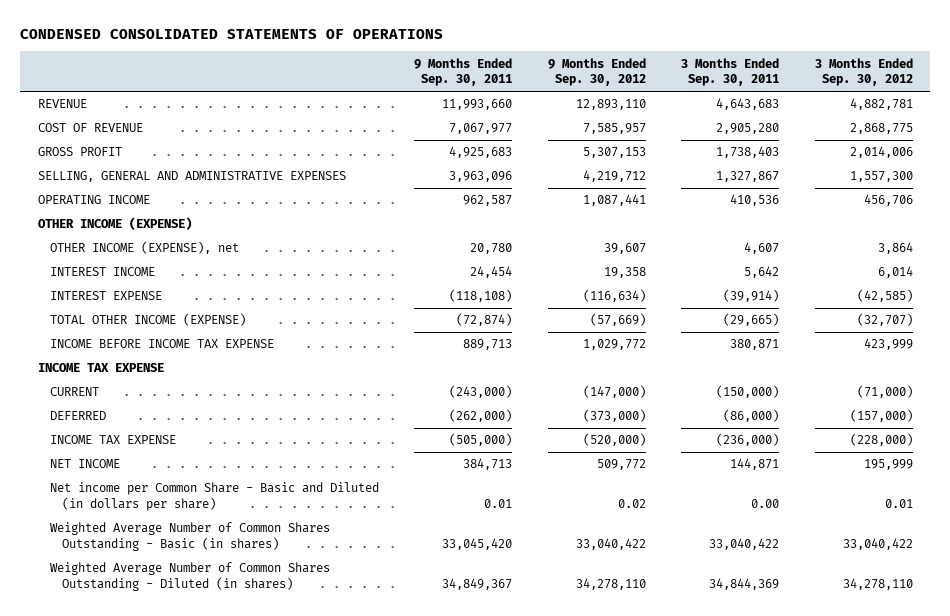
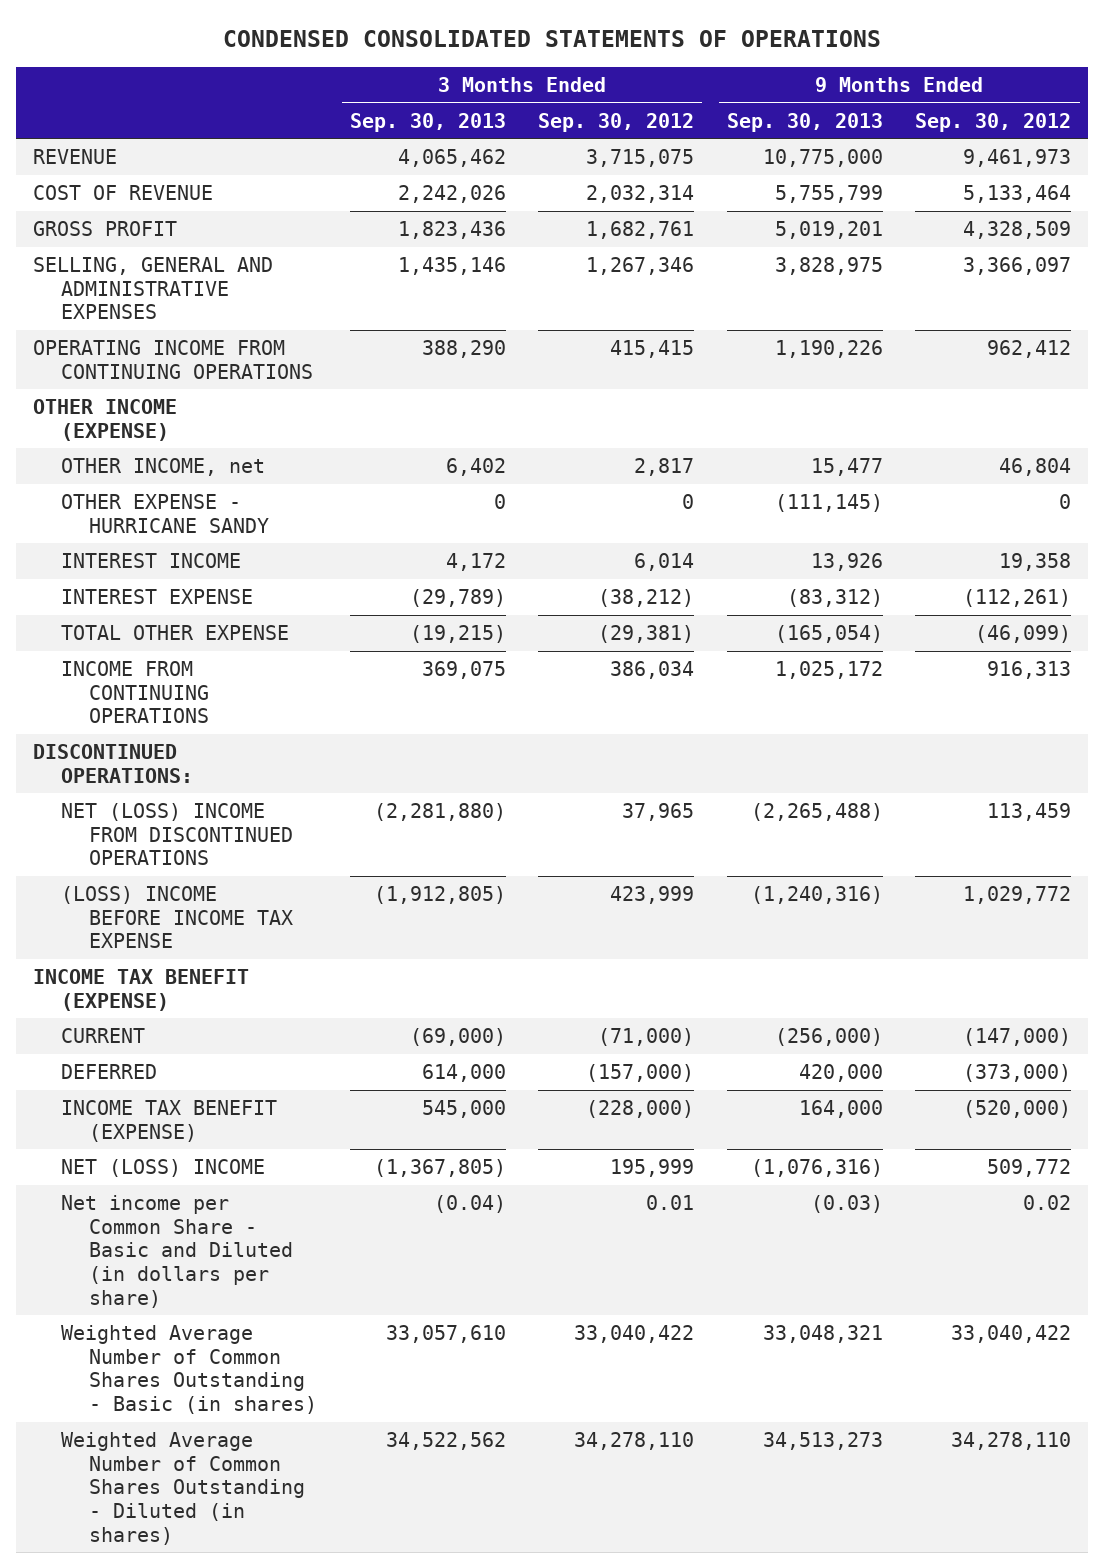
- | 9 Months Ended Sep. 30, 2011 | 9 Months Ended Sep. 30, 2012 | 3 Months Ended Sep. 30, 2011 | 3 Months Ended Sep. 30, 2012
+ | 3 Months Ended Sep. 30, 2013 | 3 Months Ended Sep. 30, 2012 | 9 Months Ended Sep. 30, 2013 | 9 Months Ended Sep. 30, 2012
- REVENUE | 11,993,660 | 12,893,110 | 4,643,683 | 4,882,781
- COST OF REVENUE | 7,067,977 | 7,585,957 | 2,905,280 | 2,868,775
- GROSS PROFIT | 4,925,683 | 5,307,153 | 1,738,403 | 2,014,006
- SELLING, GENERAL AND ADMINISTRATIVE EXPENSES | 3,963,096 | 4,219,712 | 1,327,867 | 1,557,300
- OPERATING INCOME | 962,587 | 1,087,441 | 410,536 | 456,706
+ REVENUE | 4,065,462 | 3,715,075 | 10,775,000 | 9,461,973
+ COST OF REVENUE | 2,242,026 | 2,032,314 | 5,755,799 | 5,133,464
+ GROSS PROFIT | 1,823,436 | 1,682,761 | 5,019,201 | 4,328,509
+ SELLING, GENERAL AND ADMINISTRATIVE EXPENSES | 1,435,146 | 1,267,346 | 3,828,975 | 3,366,097
+ OPERATING INCOME FROM CONTINUING OPERATIONS | 388,290 | 415,415 | 1,190,226 | 962,412
- OTHER INCOME (EXPENSE), net | 20,780 | 39,607 | 4,607 | 3,864
+ OTHER INCOME, net | 6,402 | 2,817 | 15,477 | 46,804
+ OTHER EXPENSE - HURRICANE SANDY | 0 | 0 | (111,145) | 0
- INTEREST EXPENSE | (118,108) | (116,634) | (39,914) | (42,585)
- TOTAL OTHER INCOME (EXPENSE) | (72,874) | (57,669) | (29,665) | (32,707)
- INCOME BEFORE INCOME TAX EXPENSE | 889,713 | 1,029,772 | 380,871 | 423,999
- INCOME TAX EXPENSE
+ INTEREST EXPENSE | (29,789) | (38,212) | (83,312) | (112,261)
+ TOTAL OTHER EXPENSE | (19,215) | (29,381) | (165,054) | (46,099)
+ INCOME FROM CONTINUING OPERATIONS | 369,075 | 386,034 | 1,025,172 | 916,313
+ DISCONTINUED OPERATIONS:
+ NET (LOSS) INCOME FROM DISCONTINUED OPERATIONS | (2,281,880) | 37,965 | (2,265,488) | 113,459
+ (LOSS) INCOME BEFORE INCOME TAX EXPENSE | (1,912,805) | 423,999 | (1,240,316) | 1,029,772
+ INCOME TAX BENEFIT (EXPENSE)
- INCOME TAX EXPENSE | (505,000) | (520,000) | (236,000) | (228,000)
- NET INCOME | 384,713 | 509,772 | 144,871 | 195,999
+ INCOME TAX BENEFIT (EXPENSE) | 545,000 | (228,000) | 164,000 | (520,000)
+ NET (LOSS) INCOME | (1,367,805) | 195,999 | (1,076,316) | 509,772

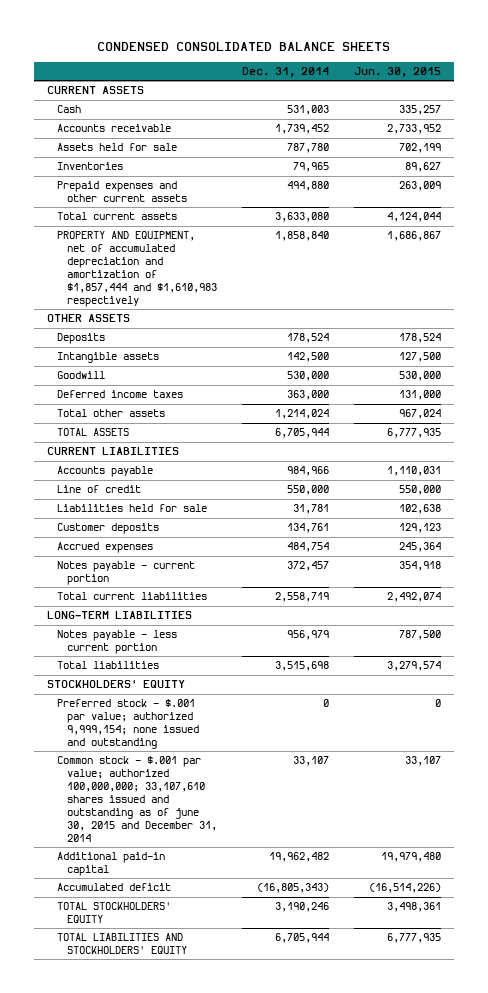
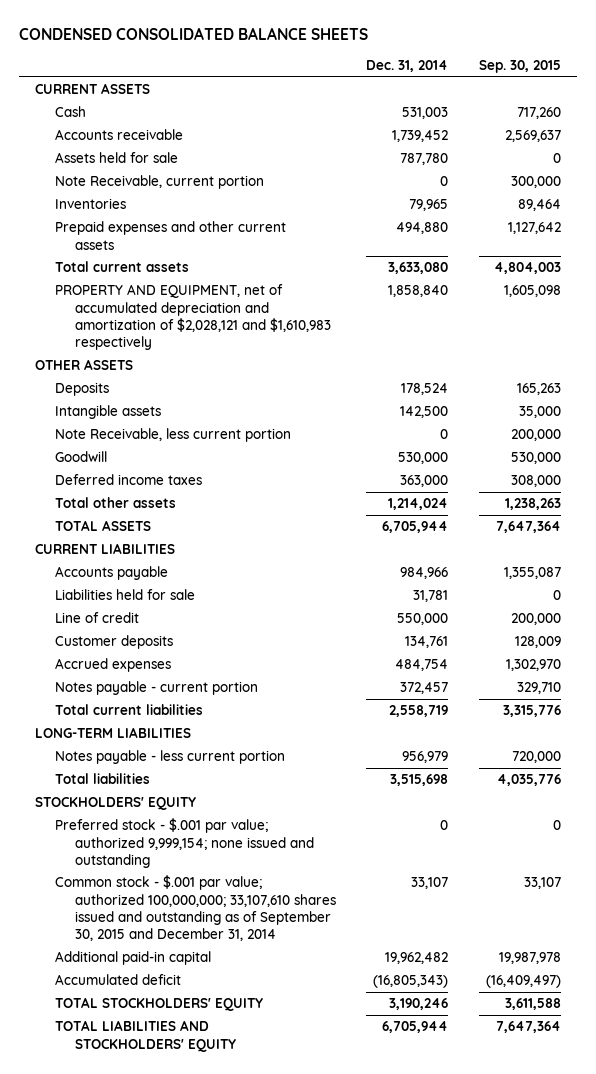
- | Dec. 31, 2014 | Jun. 30, 2015
+ | Dec. 31, 2014 | Sep. 30, 2015
+ Note Receivable, current portion | 0 | 300,000
- PROPERTY AND EQUIPMENT, net of accumulated depreciation and amortization of $1,857,444 and $1,610,983 respectively | 1,858,840 | 1,686,867
+ PROPERTY AND EQUIPMENT, net of accumulated depreciation and amortization of $2,028,121 and $1,610,983 respectively | 1,858,840 | 1,605,098
+ Note Receivable, less current portion | 0 | 200,000
moved down: Line of credit | 550,000 | 200,000
- Common stock - $.001 par value; authorized 100,000,000; 33,107,610 shares issued and outstanding as of june 30, 2015 and December 31, 2014 | 33,107 | 33,107
+ Common stock - $.001 par value; authorized 100,000,000; 33,107,610 shares issued and outstanding as of September 30, 2015 and December 31, 2014 | 33,107 | 33,107

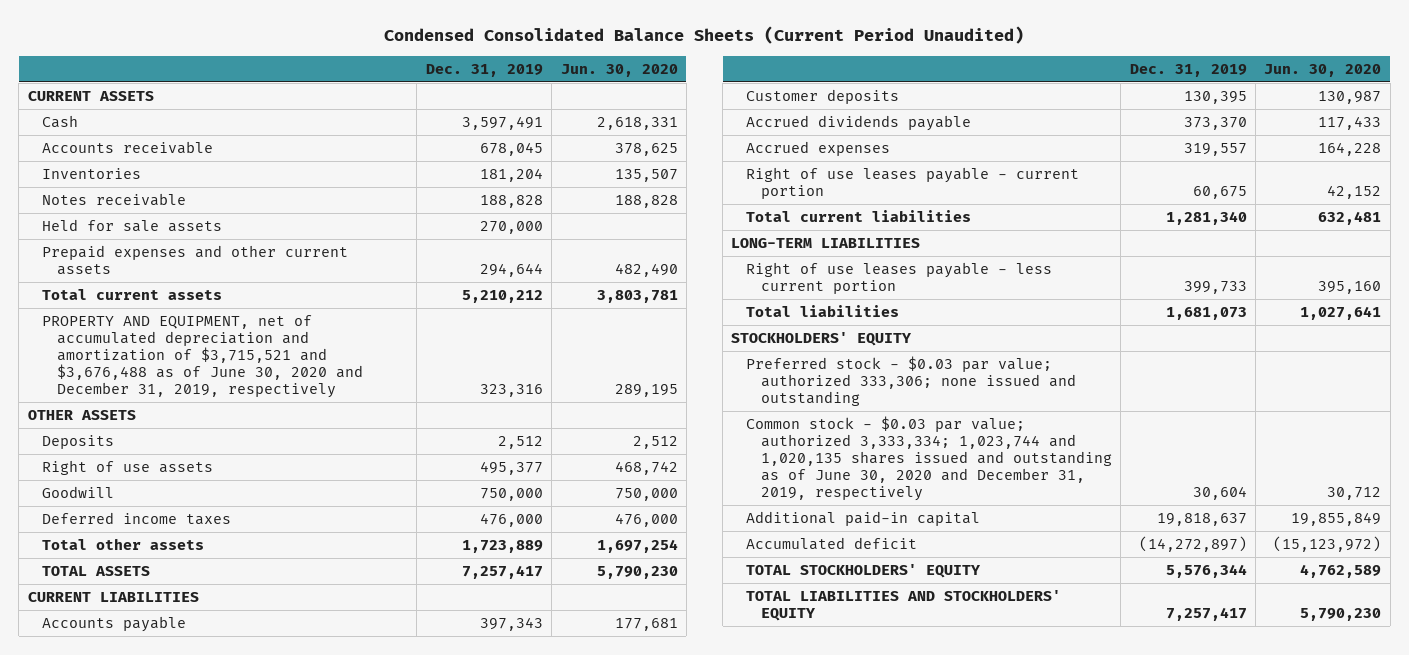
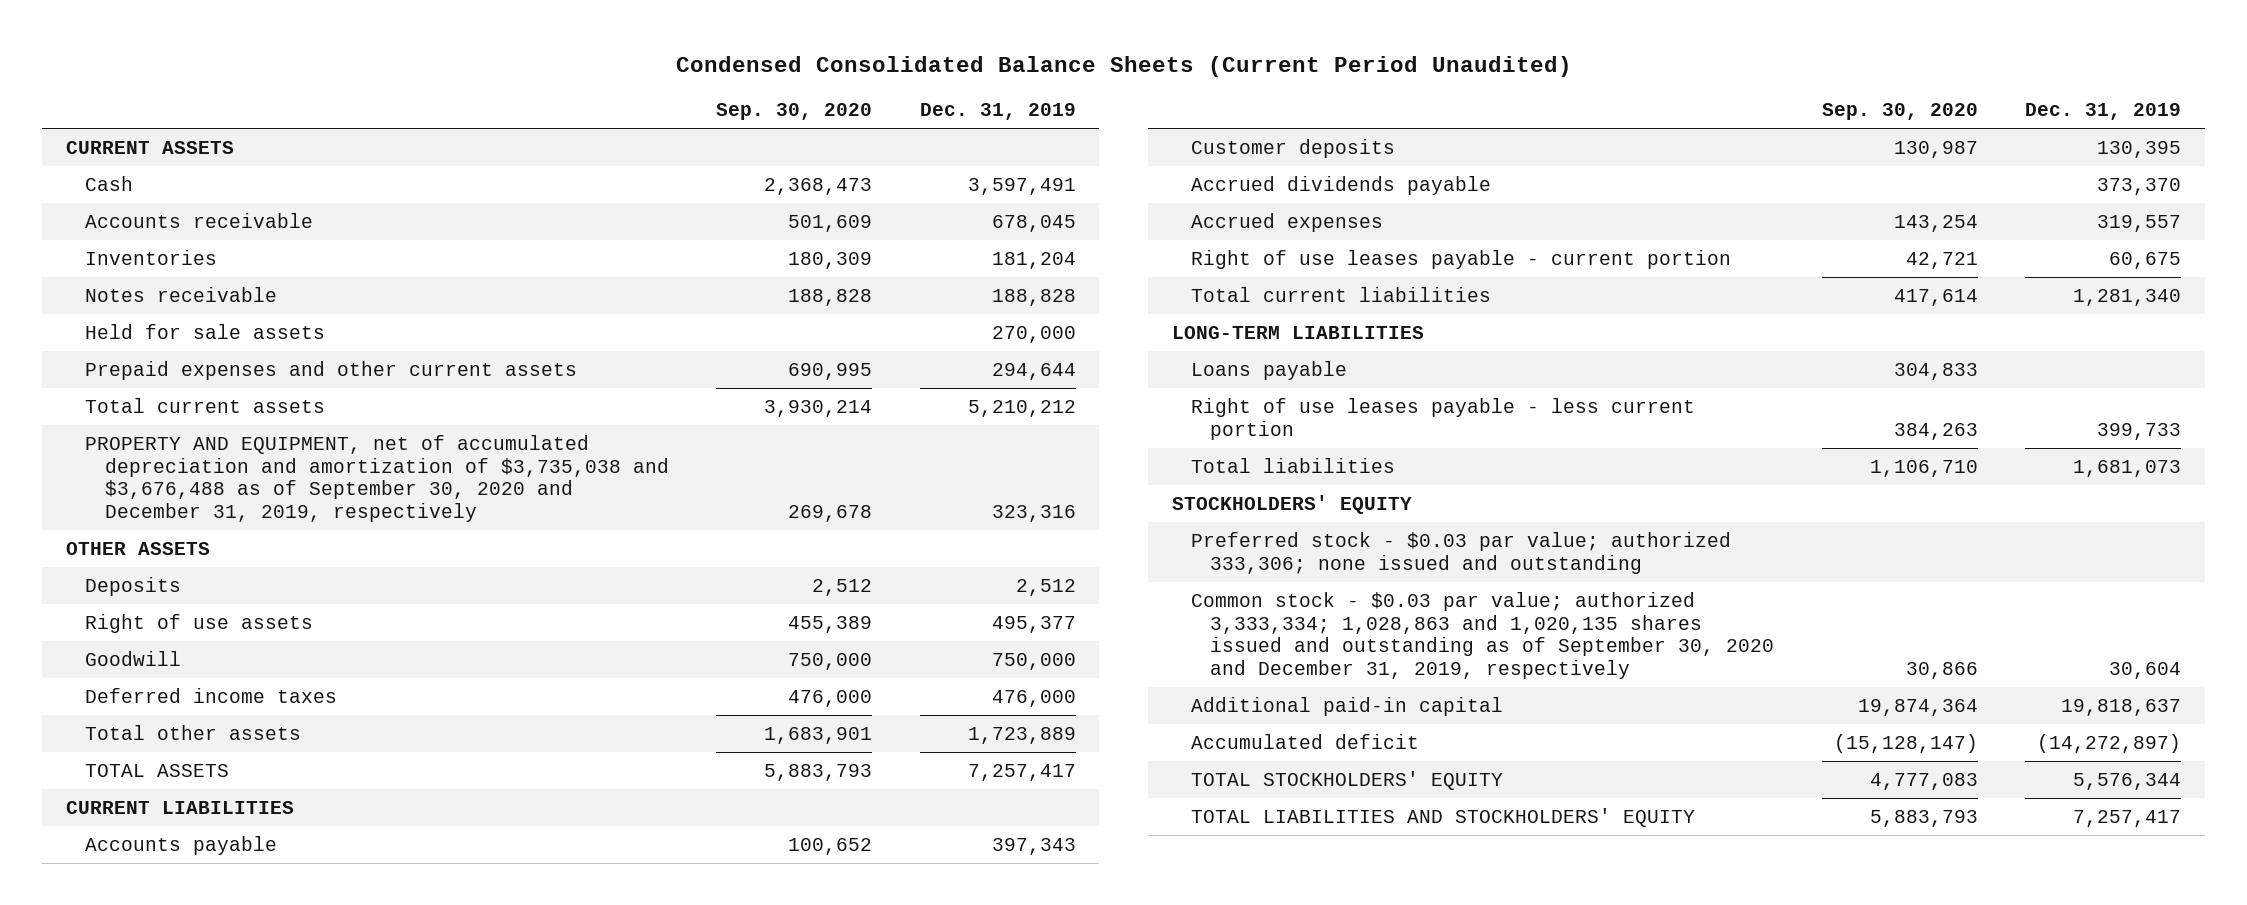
- | Dec. 31, 2019 | Jun. 30, 2020
+ | Sep. 30, 2020 | Dec. 31, 2019
- PROPERTY AND EQUIPMENT, net of accumulated depreciation and amortization of $3,715,521 and $3,676,488 as of June 30, 2020 and December 31, 2019, respectively | 323,316 | 289,195
+ PROPERTY AND EQUIPMENT, net of accumulated depreciation and amortization of $3,735,038 and $3,676,488 as of September 30, 2020 and December 31, 2019, respectively | 269,678 | 323,316
+ Loans payable | 304,833 |
- Common stock - $0.03 par value; authorized 3,333,334; 1,023,744 and 1,020,135 shares issued and outstanding as of June 30, 2020 and December 31, 2019, respectively | 30,604 | 30,712
+ Common stock - $0.03 par value; authorized 3,333,334; 1,028,863 and 1,020,135 shares issued and outstanding as of September 30, 2020 and December 31, 2019, respectively | 30,866 | 30,604

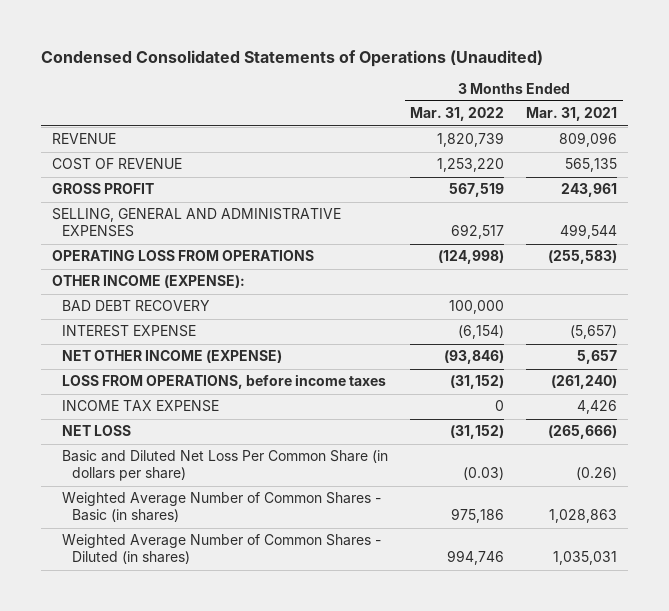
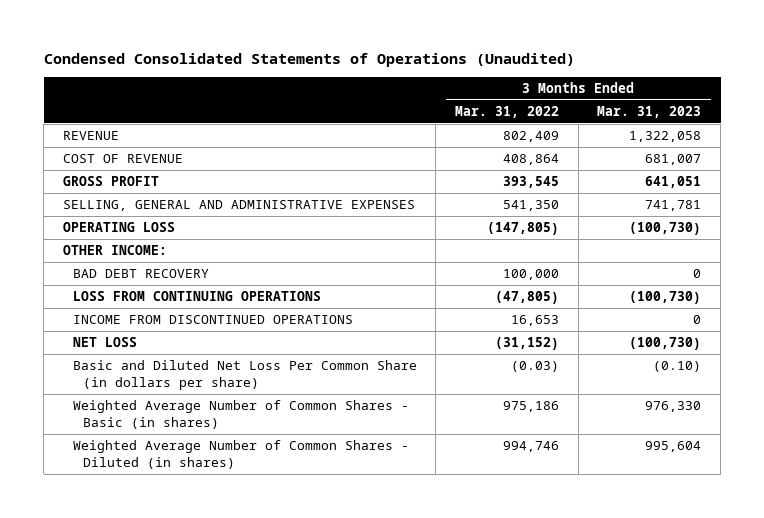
- | 3 Months Ended Mar. 31, 2022 | 3 Months Ended Mar. 31, 2021
+ | 3 Months Ended Mar. 31, 2022 | 3 Months Ended Mar. 31, 2023
- REVENUE | 1,820,739 | 809,096
- COST OF REVENUE | 1,253,220 | 565,135
- GROSS PROFIT | 567,519 | 243,961
- SELLING, GENERAL AND ADMINISTRATIVE EXPENSES | 692,517 | 499,544
- OPERATING LOSS FROM OPERATIONS | (124,998) | (255,583)
- OTHER INCOME (EXPENSE):
+ REVENUE | 802,409 | 1,322,058
+ COST OF REVENUE | 408,864 | 681,007
+ GROSS PROFIT | 393,545 | 641,051
+ SELLING, GENERAL AND ADMINISTRATIVE EXPENSES | 541,350 | 741,781
+ OPERATING LOSS | (147,805) | (100,730)
+ OTHER INCOME:
- INTEREST EXPENSE | (6,154) | (5,657)
- NET OTHER INCOME (EXPENSE) | (93,846) | 5,657
- LOSS FROM OPERATIONS, before income taxes | (31,152) | (261,240)
- INCOME TAX EXPENSE | 0 | 4,426
+ LOSS FROM CONTINUING OPERATIONS | (47,805) | (100,730)
+ INCOME FROM DISCONTINUED OPERATIONS | 16,653 | 0

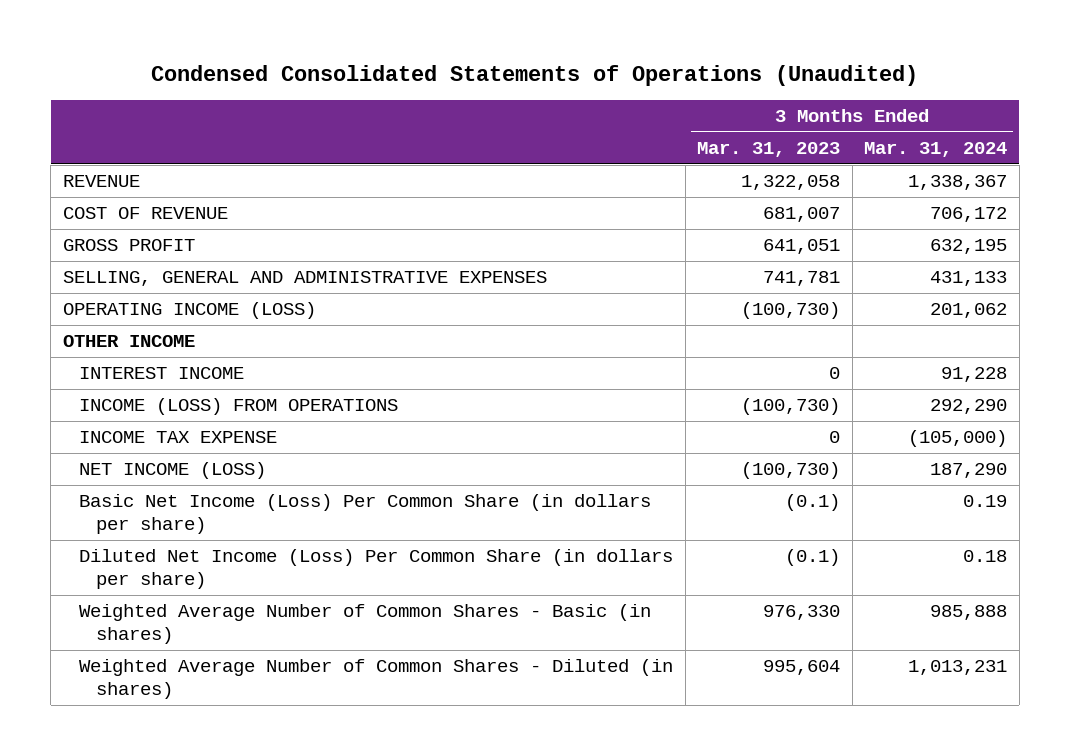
- | 3 Months Ended Mar. 31, 2022 | 3 Months Ended Mar. 31, 2023
+ | 3 Months Ended Mar. 31, 2023 | 3 Months Ended Mar. 31, 2024
- OPERATING LOSS | (147,805) | (100,730)
- OTHER INCOME:
- BAD DEBT RECOVERY | 100,000 | 0
- LOSS FROM CONTINUING OPERATIONS | (47,805) | (100,730)
- INCOME FROM DISCONTINUED OPERATIONS | 16,653 | 0
- NET LOSS | (31,152) | (100,730)
- Basic and Diluted Net Loss Per Common Share (in dollars per share) | (0.03) | (0.10)
+ OPERATING INCOME (LOSS) | (100,730) | 201,062
+ OTHER INCOME
+ INTEREST INCOME | 0 | 91,228
+ INCOME (LOSS) FROM OPERATIONS | (100,730) | 292,290
+ INCOME TAX EXPENSE | 0 | (105,000)
+ NET INCOME (LOSS) | (100,730) | 187,290
+ Basic Net Income (Loss) Per Common Share (in dollars per share) | (0.1) | 0.19
+ Diluted Net Income (Loss) Per Common Share (in dollars per share) | (0.1) | 0.18

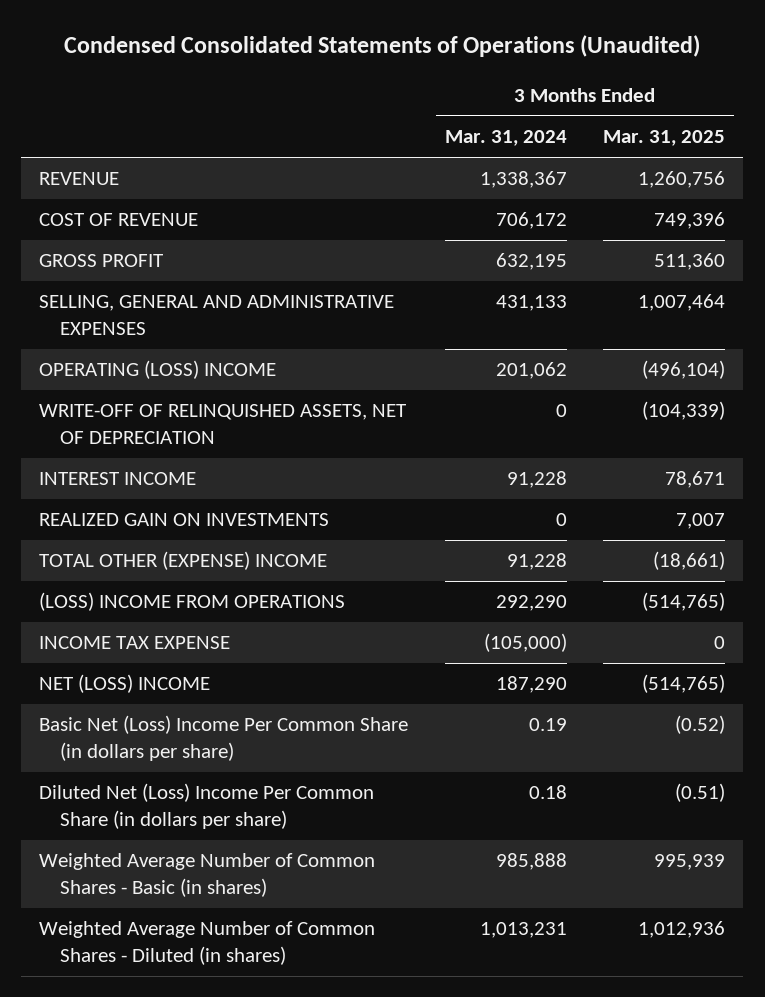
- | 3 Months Ended Mar. 31, 2023 | 3 Months Ended Mar. 31, 2024
+ | 3 Months Ended Mar. 31, 2024 | 3 Months Ended Mar. 31, 2025
- OPERATING INCOME (LOSS) | (100,730) | 201,062
- OTHER INCOME
+ OPERATING (LOSS) INCOME | 201,062 | (496,104)
+ WRITE-OFF OF RELINQUISHED ASSETS, NET OF DEPRECIATION | 0 | (104,339)
- INCOME (LOSS) FROM OPERATIONS | (100,730) | 292,290
+ REALIZED GAIN ON INVESTMENTS | 0 | 7,007
+ TOTAL OTHER (EXPENSE) INCOME | 91,228 | (18,661)
+ (LOSS) INCOME FROM OPERATIONS | 292,290 | (514,765)
- NET INCOME (LOSS) | (100,730) | 187,290
- Basic Net Income (Loss) Per Common Share (in dollars per share) | (0.1) | 0.19
- Diluted Net Income (Loss) Per Common Share (in dollars per share) | (0.1) | 0.18
+ NET (LOSS) INCOME | 187,290 | (514,765)
+ Basic Net (Loss) Income Per Common Share (in dollars per share) | 0.19 | (0.52)
+ Diluted Net (Loss) Income Per Common Share (in dollars per share) | 0.18 | (0.51)

